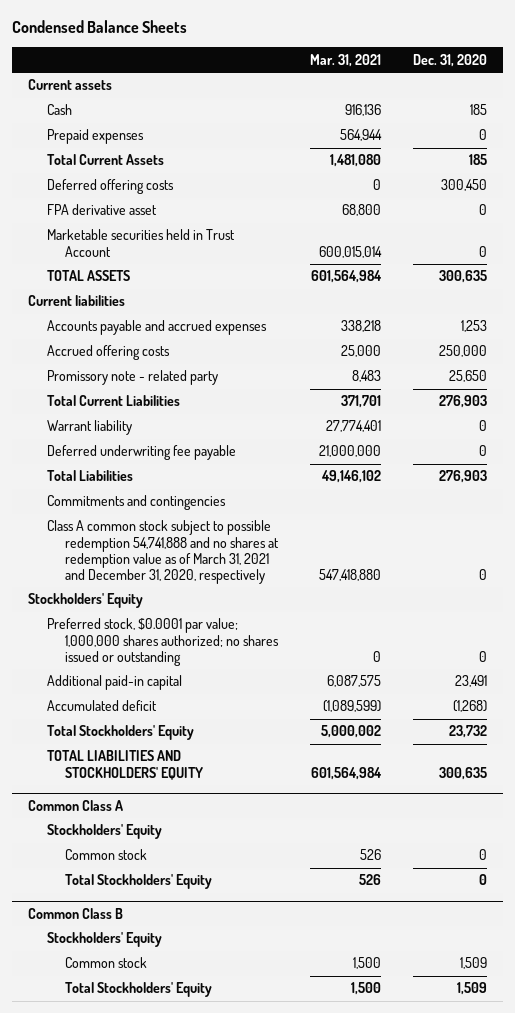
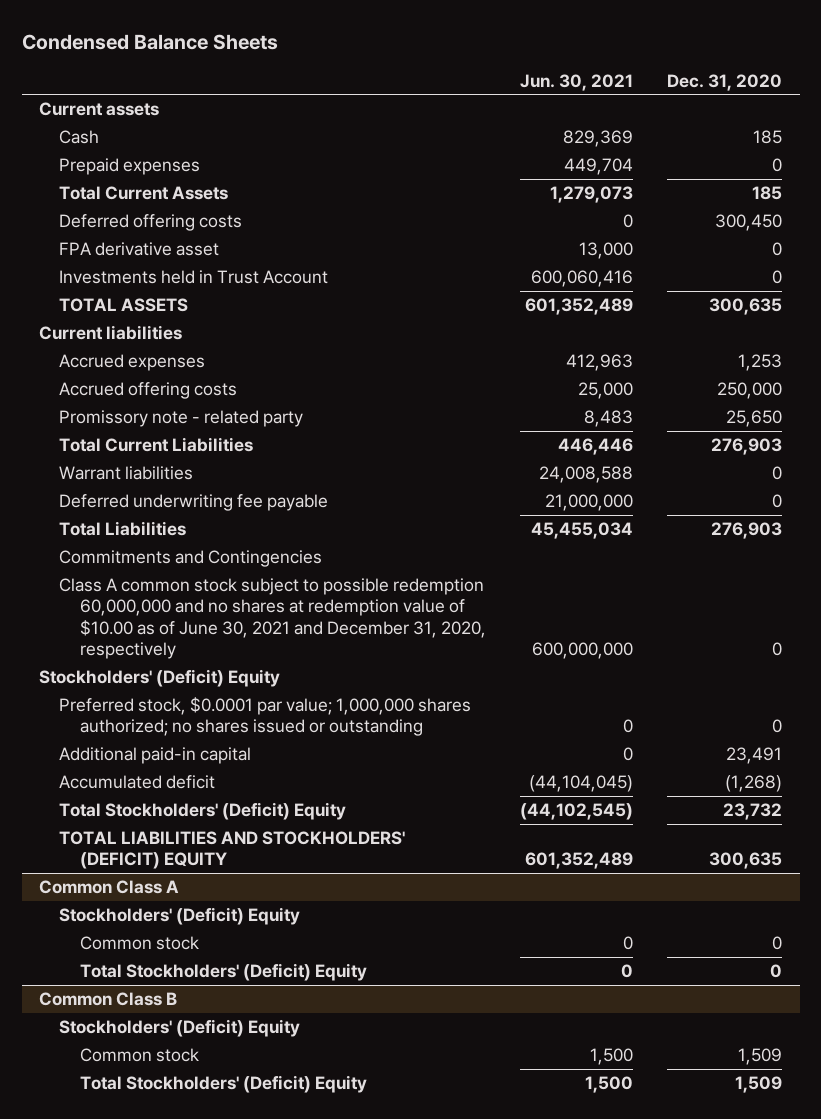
- | Mar. 31, 2021 | Dec. 31, 2020
+ | Jun. 30, 2021 | Dec. 31, 2020
- Marketable securities held in Trust Account | 600,015,014 | 0
+ Investments held in Trust Account | 600,060,416 | 0
- Accounts payable and accrued expenses | 338,218 | 1,253
+ Accrued expenses | 412,963 | 1,253
- Warrant liability | 27,774,401 | 0
+ Warrant liabilities | 24,008,588 | 0
- Commitments and contingencies
- Class A common stock subject to possible redemption 54,741,888 and no shares at redemption value as of March 31, 2021 and December 31, 2020, respectively | 547,418,880 | 0
- Stockholders' Equity
+ Commitments and Contingencies
+ Class A common stock subject to possible redemption 60,000,000 and no shares at redemption value of $10.00 as of June 30, 2021 and December 31, 2020, respectively | 600,000,000 | 0
+ Stockholders' (Deficit) Equity
- Total Stockholders' Equity | 5,000,002 | 23,732
- TOTAL LIABILITIES AND STOCKHOLDERS' EQUITY | 601,564,984 | 300,635
+ Total Stockholders' (Deficit) Equity | (44,102,545) | 23,732
+ TOTAL LIABILITIES AND STOCKHOLDERS' (DEFICIT) EQUITY | 601,352,489 | 300,635
@ Common Class A
- Stockholders' Equity
+ Stockholders' (Deficit) Equity
- Total Stockholders' Equity | 526 | 0
+ Total Stockholders' (Deficit) Equity | 0 | 0
@ Common Class B
- Stockholders' Equity
+ Stockholders' (Deficit) Equity
- Total Stockholders' Equity | 1,500 | 1,509
+ Total Stockholders' (Deficit) Equity | 1,500 | 1,509

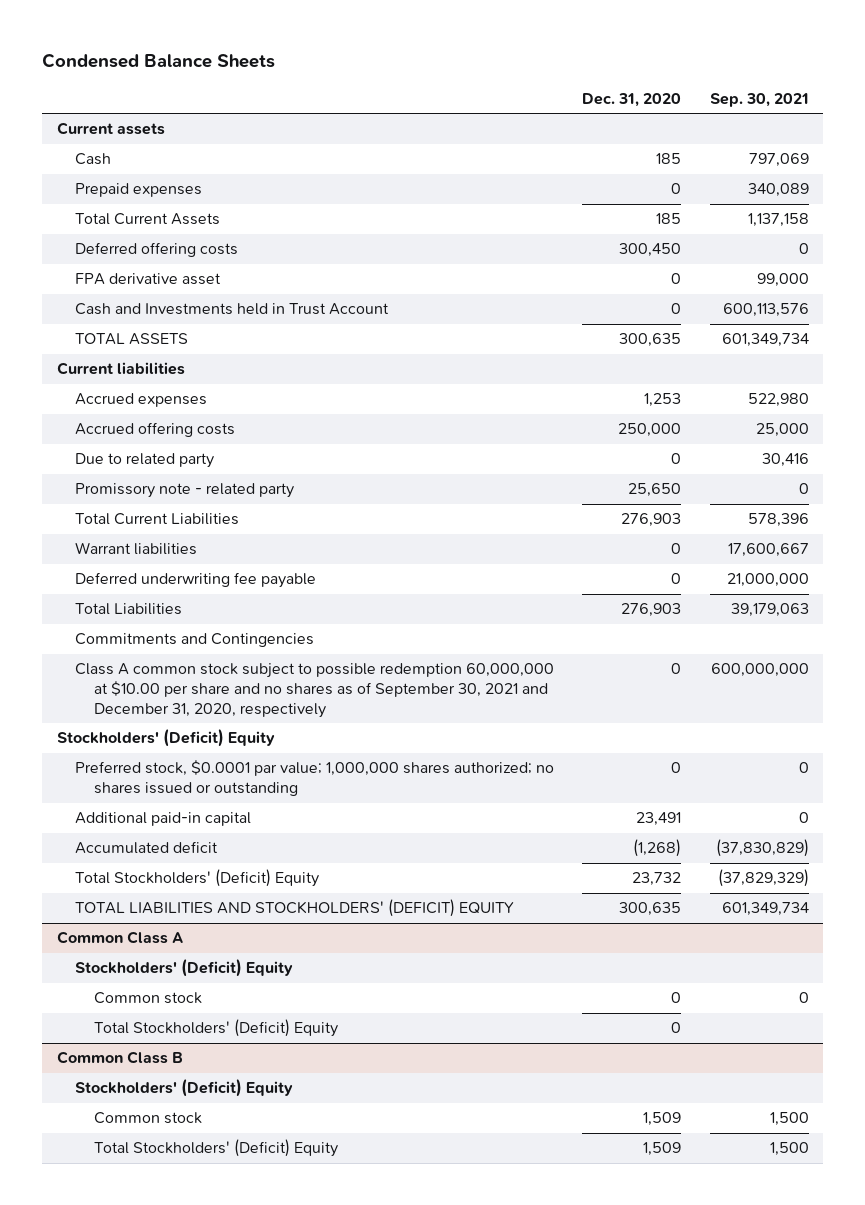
- | Jun. 30, 2021 | Dec. 31, 2020
+ | Dec. 31, 2020 | Sep. 30, 2021
- Investments held in Trust Account | 600,060,416 | 0
+ Cash and Investments held in Trust Account | 0 | 600,113,576
+ Due to related party | 0 | 30,416
- Class A common stock subject to possible redemption 60,000,000 and no shares at redemption value of $10.00 as of June 30, 2021 and December 31, 2020, respectively | 600,000,000 | 0
+ Class A common stock subject to possible redemption 60,000,000 at $10.00 per share and no shares as of September 30, 2021 and December 31, 2020, respectively | 0 | 600,000,000

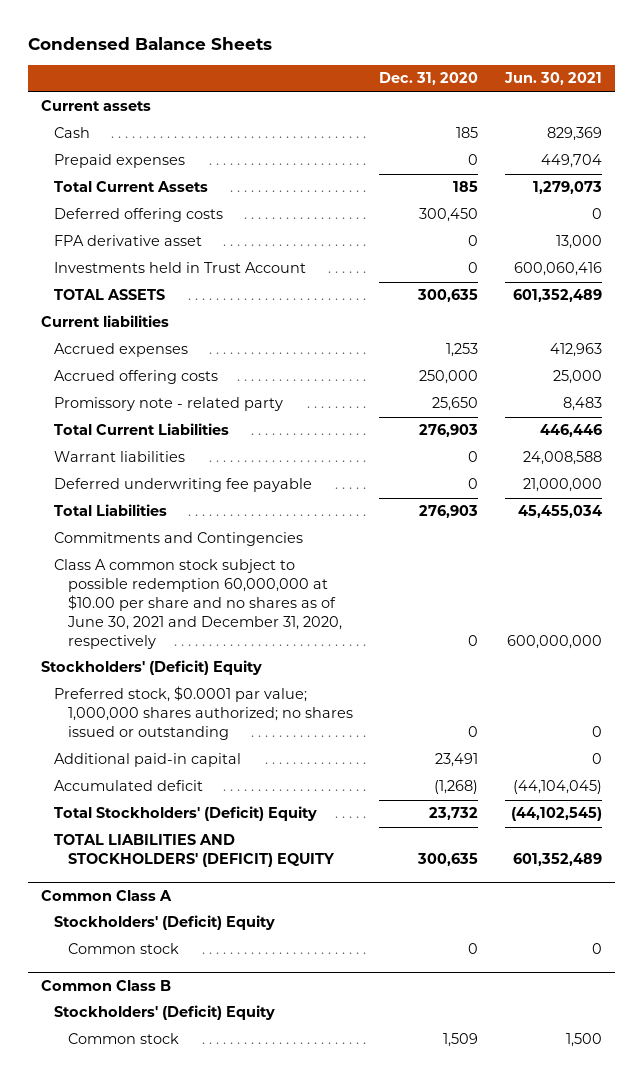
- | Dec. 31, 2020 | Sep. 30, 2021
+ | Dec. 31, 2020 | Jun. 30, 2021
- Cash and Investments held in Trust Account | 0 | 600,113,576
+ Investments held in Trust Account | 0 | 600,060,416
- Due to related party | 0 | 30,416
- Class A common stock subject to possible redemption 60,000,000 at $10.00 per share and no shares as of September 30, 2021 and December 31, 2020, respectively | 0 | 600,000,000
+ Class A common stock subject to possible redemption 60,000,000 at $10.00 per share and no shares as of June 30, 2021 and December 31, 2020, respectively | 0 | 600,000,000
@ Common Class A
- Total Stockholders' (Deficit) Equity | 0 |
@ Common Class B
- Total Stockholders' (Deficit) Equity | 1,509 | 1,500

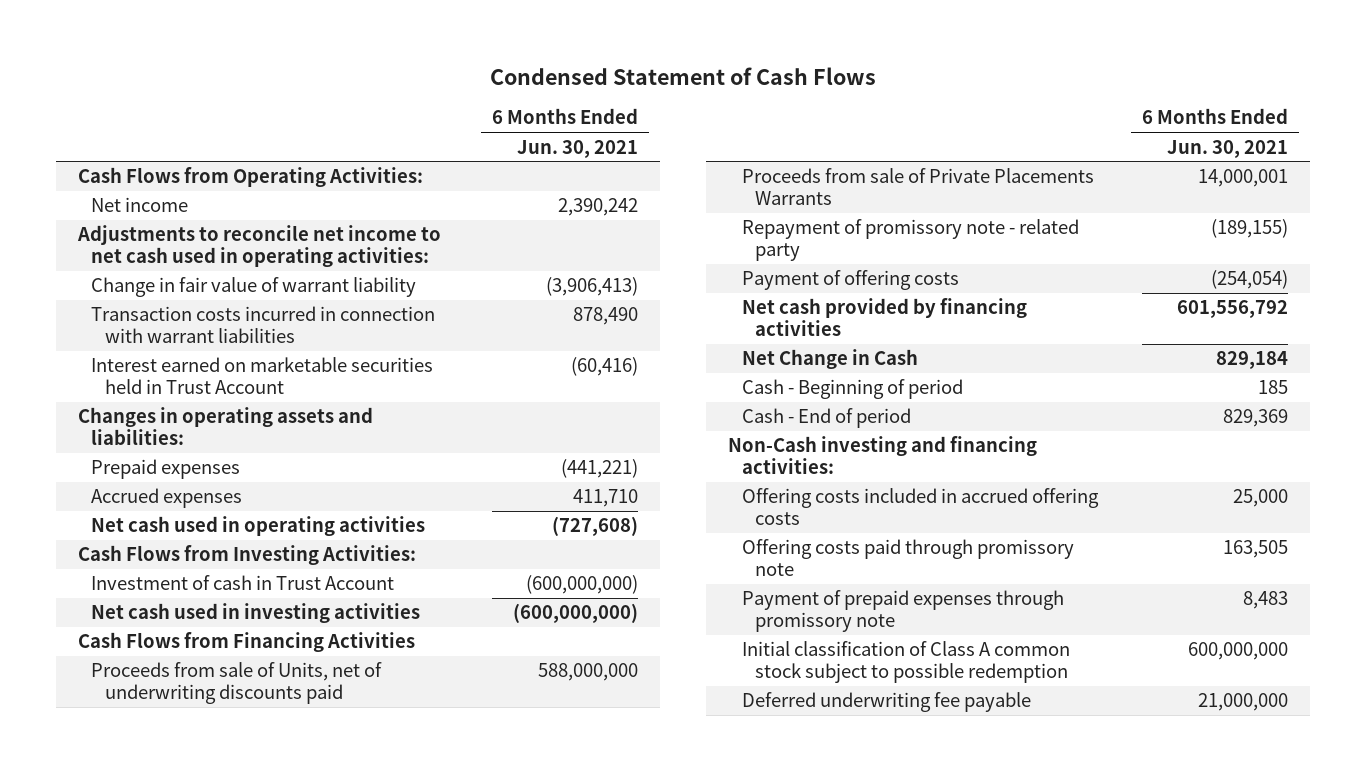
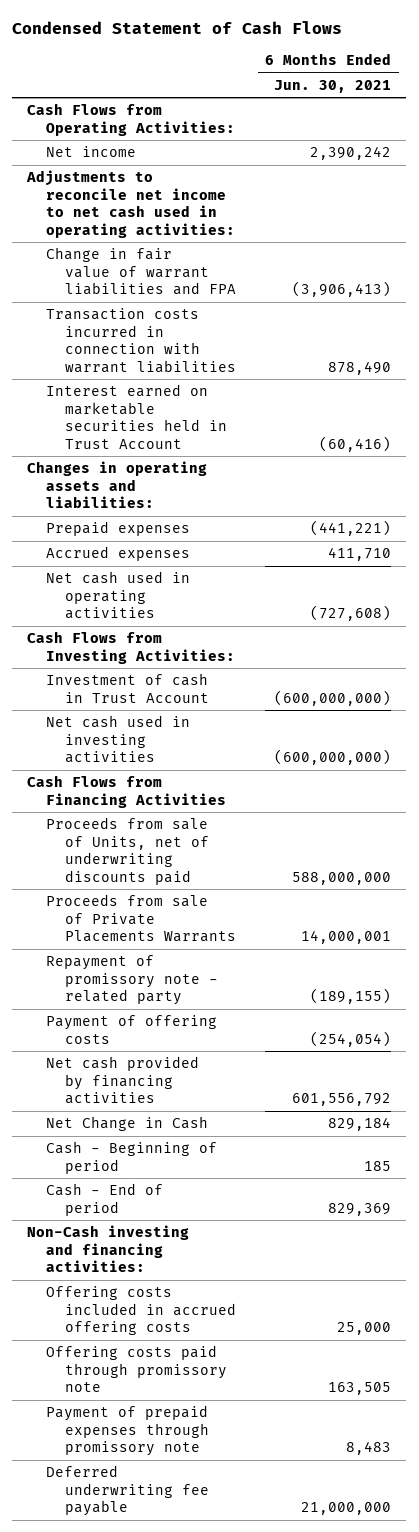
- Change in fair value of warrant liability | (3,906,413)
+ Change in fair value of warrant liabilities and FPA | (3,906,413)
- Initial classification of Class A common stock subject to possible redemption | 600,000,000

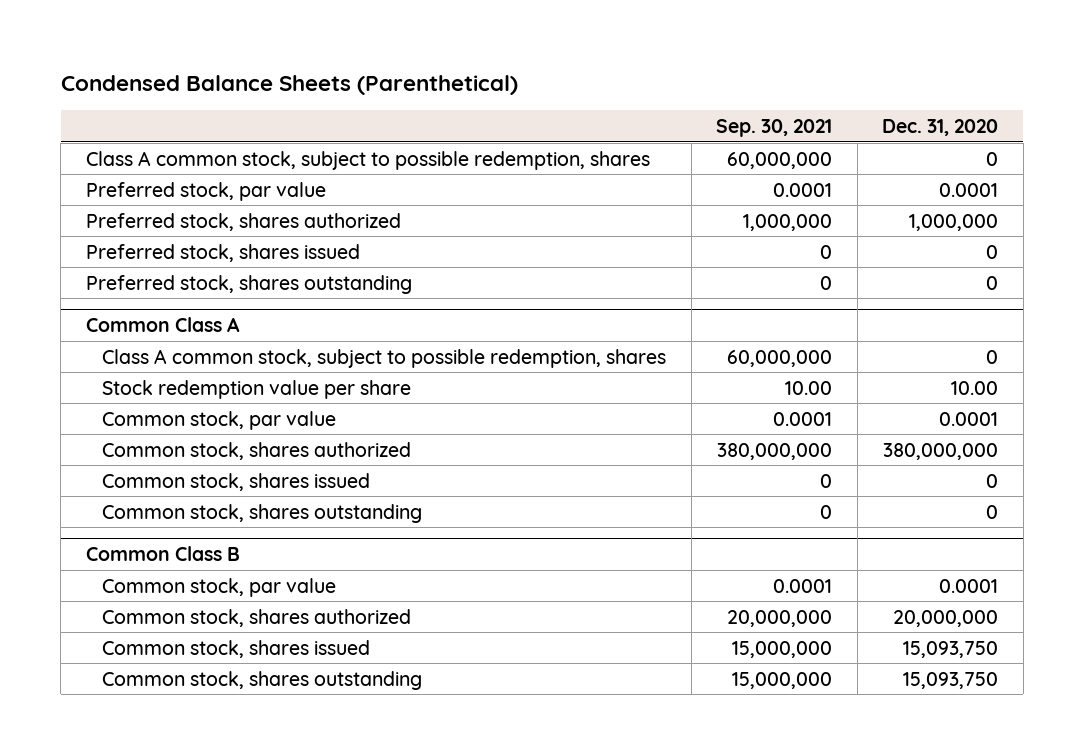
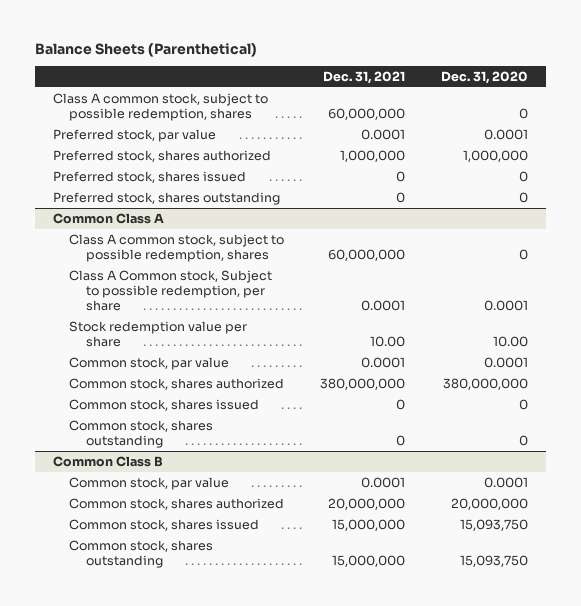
- Condensed Balance Sheets (Parenthetical)
+ Balance Sheets (Parenthetical)
- | Sep. 30, 2021 | Dec. 31, 2020
+ | Dec. 31, 2021 | Dec. 31, 2020
@ Common Class A
+ Class A Common stock, Subject to possible redemption, per share | 0.0001 | 0.0001

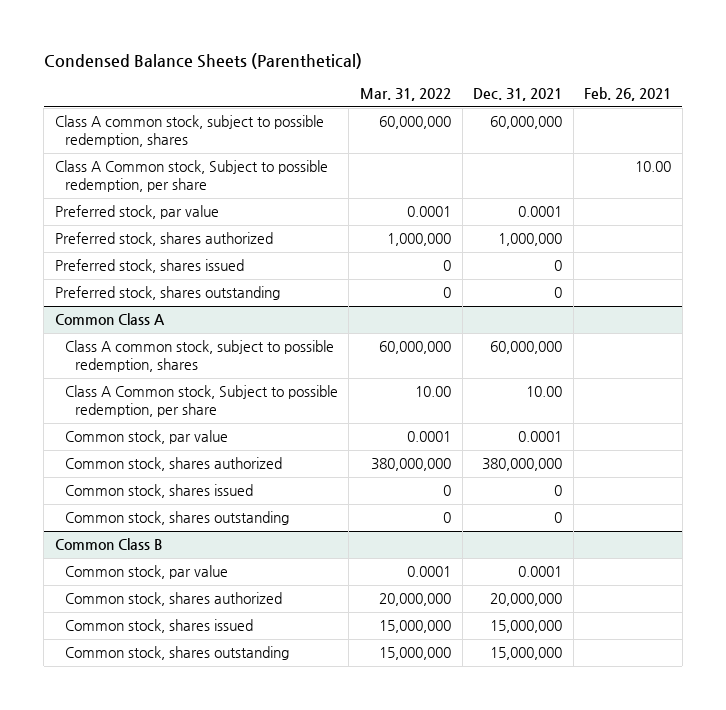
- Balance Sheets (Parenthetical)
+ Condensed Balance Sheets (Parenthetical)
- | Dec. 31, 2021 | Dec. 31, 2020
+ | Mar. 31, 2022 | Dec. 31, 2021 | Feb. 26, 2021
+ Class A Common stock, Subject to possible redemption, per share | | | 10.00
@ Common Class A
- Class A Common stock, Subject to possible redemption, per share | 0.0001 | 0.0001
- Stock redemption value per share | 10.00 | 10.00
+ Class A Common stock, Subject to possible redemption, per share | 10.00 | 10.00 |

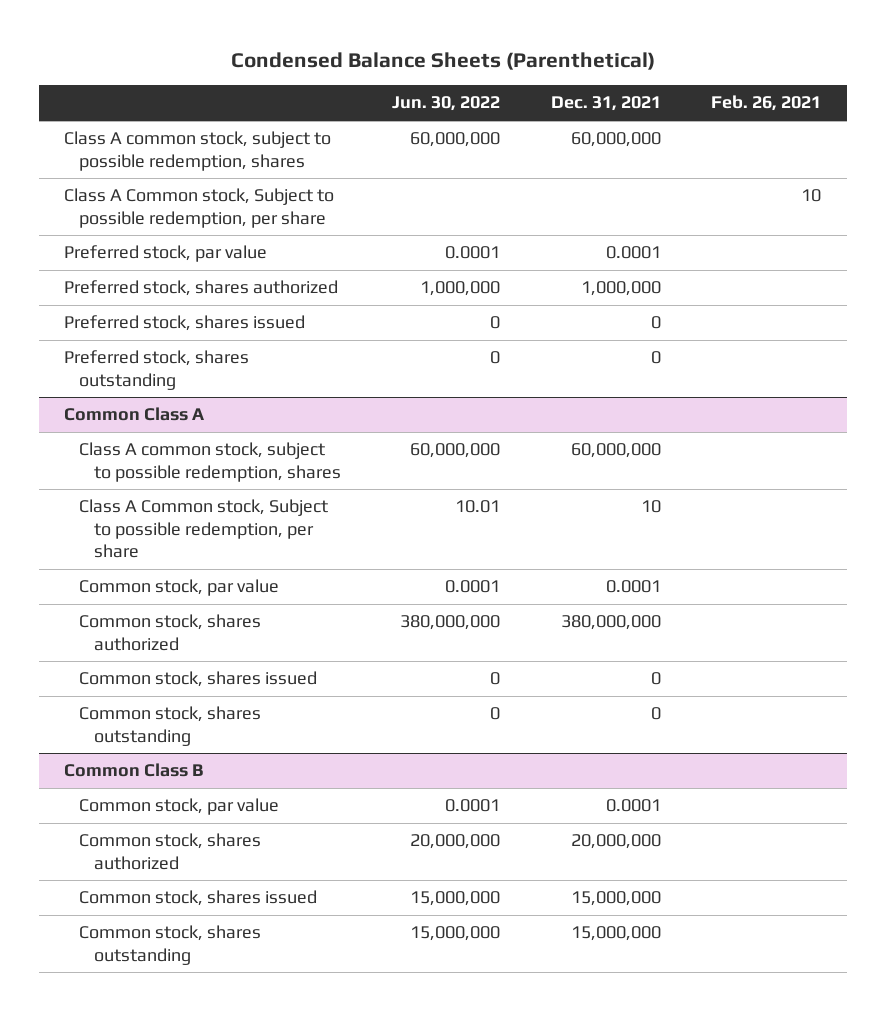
- | Mar. 31, 2022 | Dec. 31, 2021 | Feb. 26, 2021
+ | Jun. 30, 2022 | Dec. 31, 2021 | Feb. 26, 2021
- Class A Common stock, Subject to possible redemption, per share | | | 10.00
+ Class A Common stock, Subject to possible redemption, per share | | | 10
@ Common Class A
- Class A Common stock, Subject to possible redemption, per share | 10.00 | 10.00 |
+ Class A Common stock, Subject to possible redemption, per share | 10.01 | 10 |

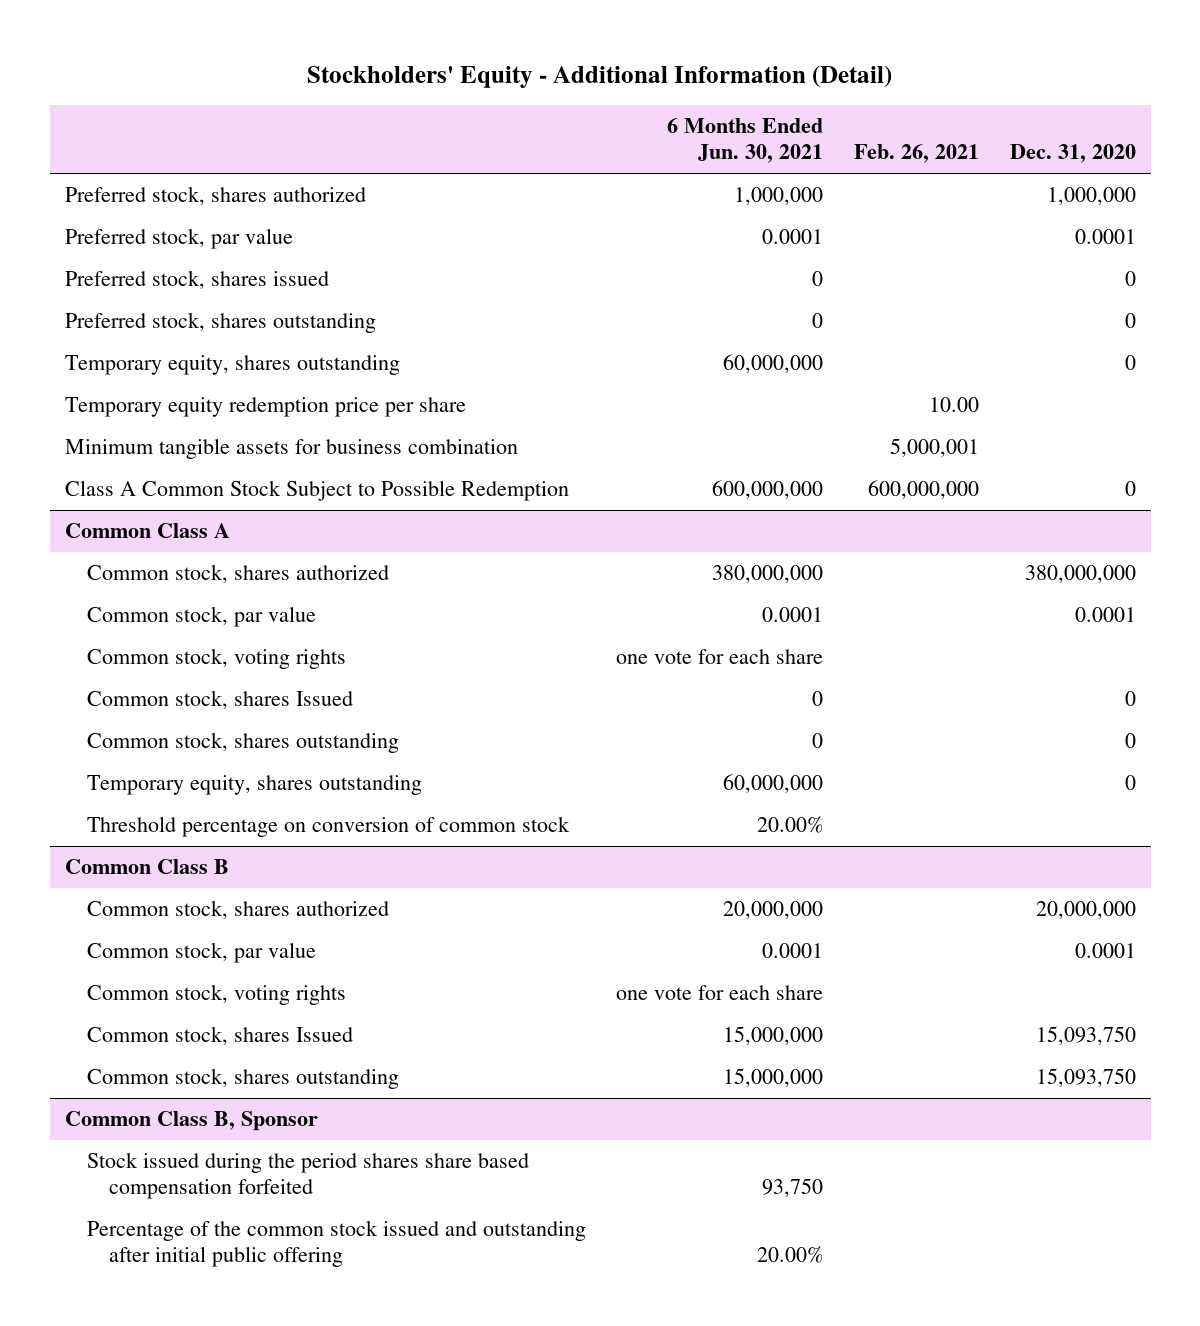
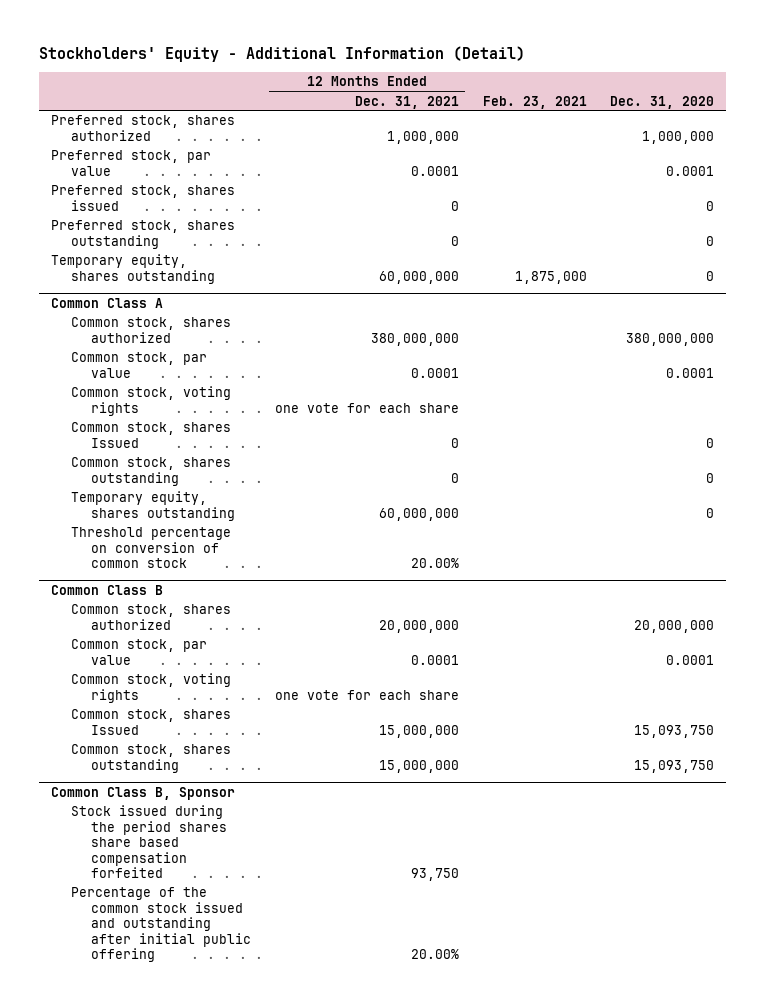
- | 6 Months Ended Jun. 30, 2021 | Feb. 26, 2021 | Dec. 31, 2020
+ | 12 Months Ended Dec. 31, 2021 | Feb. 23, 2021 | Dec. 31, 2020
- Temporary equity redemption price per share | | 10.00 |
- Minimum tangible assets for business combination | | 5,000,001 |
- Class A Common Stock Subject to Possible Redemption | 600,000,000 | 600,000,000 | 0

